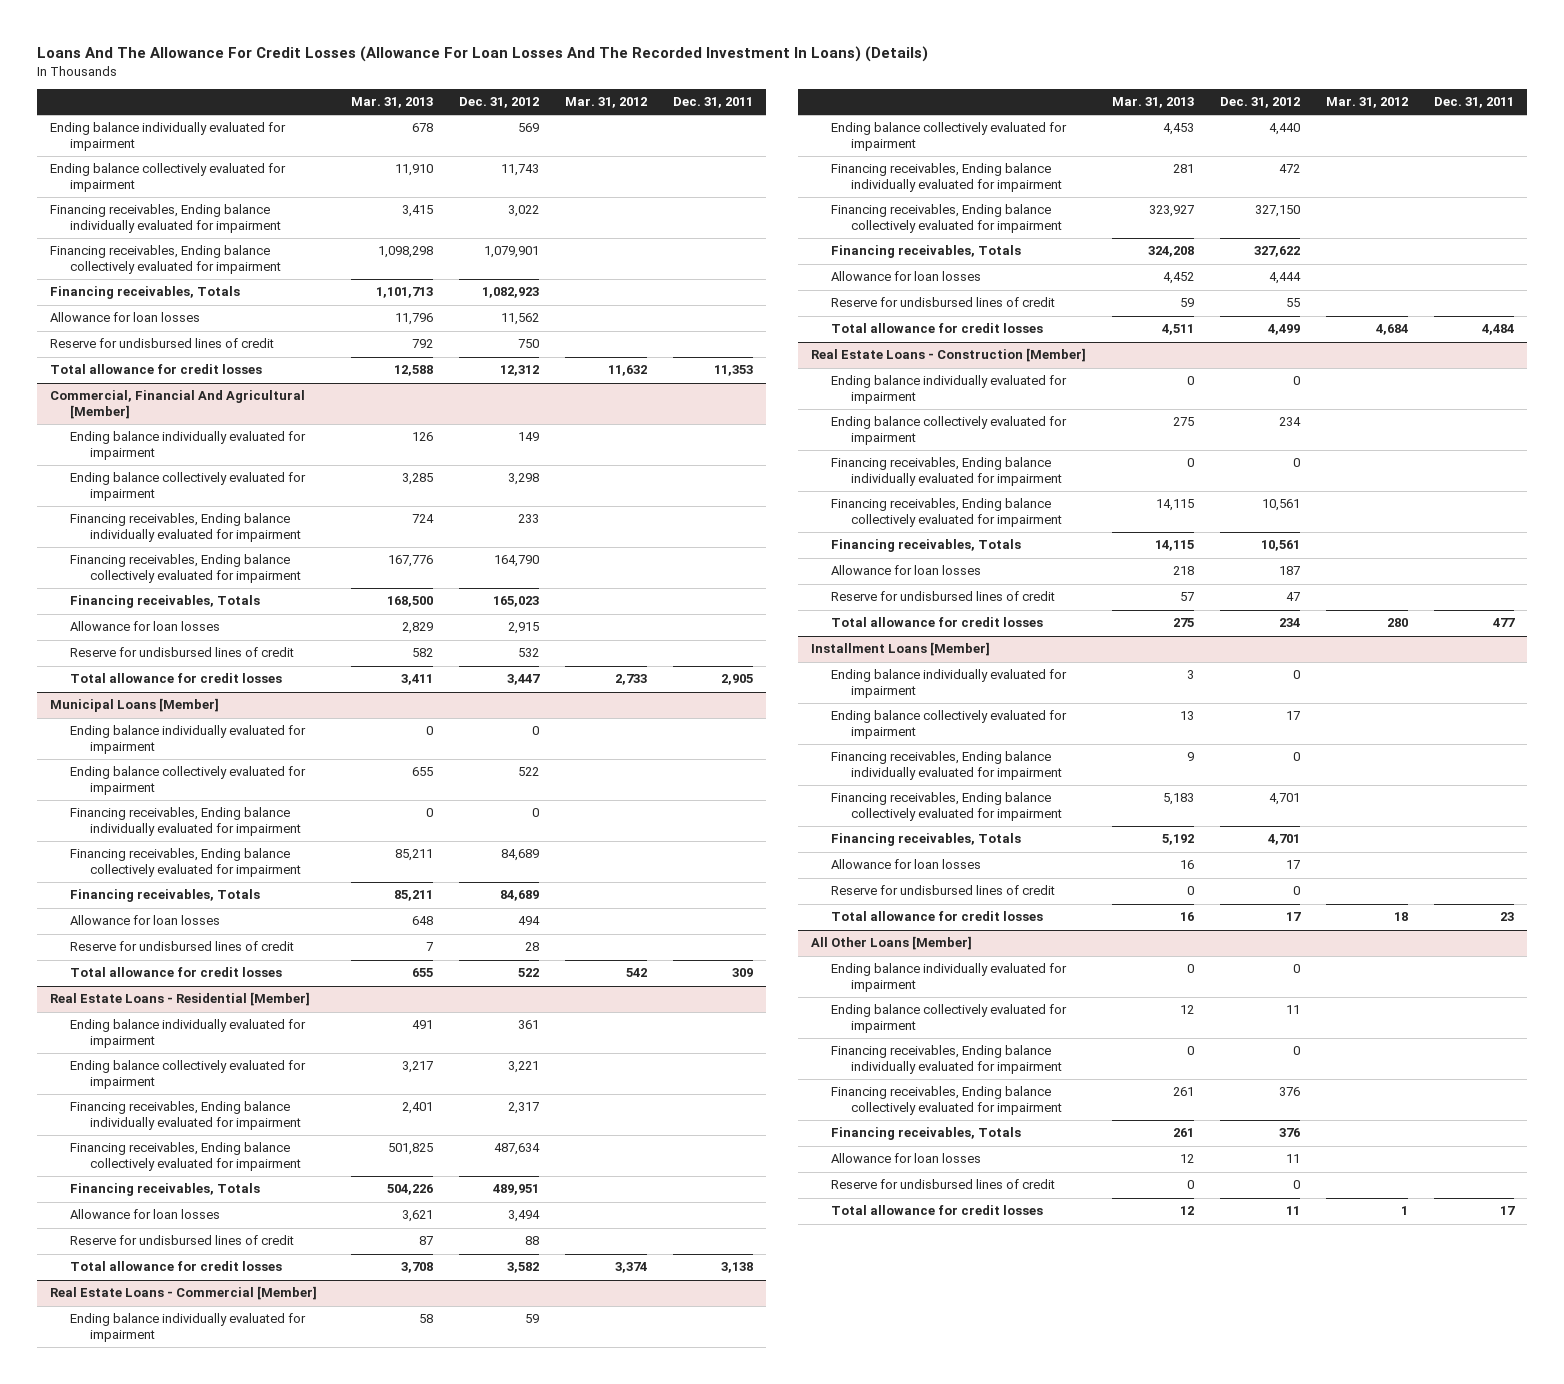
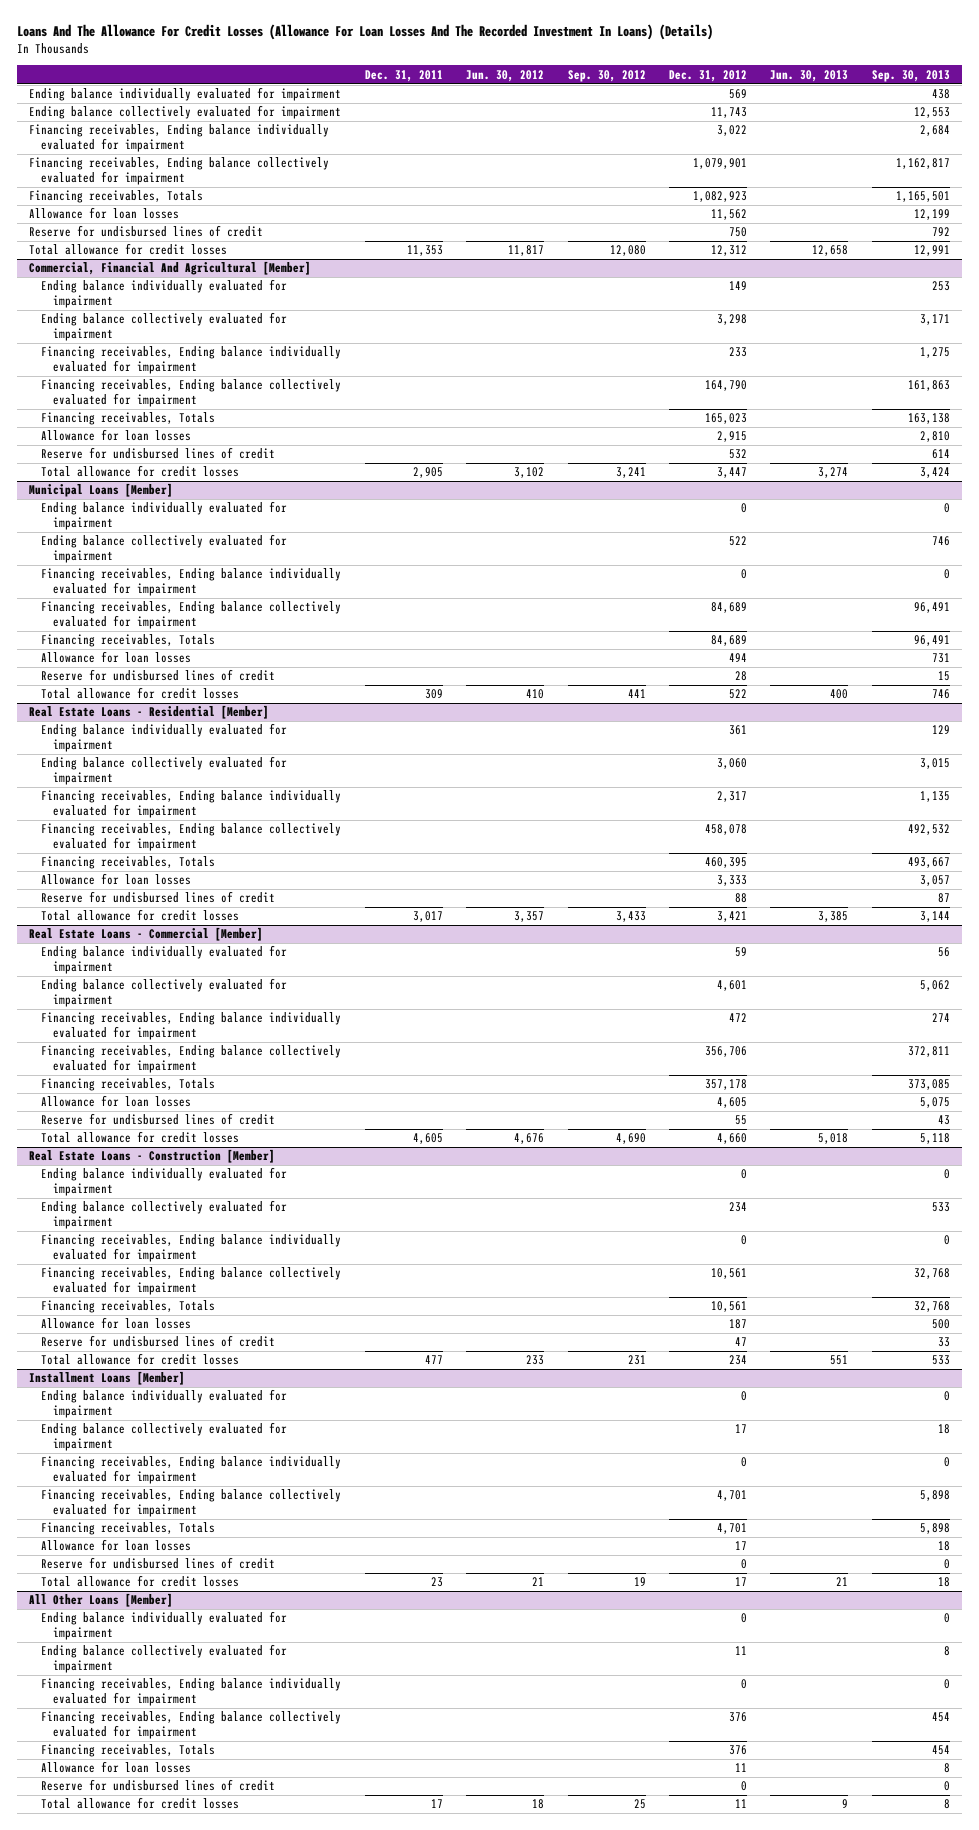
- | Mar. 31, 2013 | Dec. 31, 2012 | Mar. 31, 2012 | Dec. 31, 2011
+ | Dec. 31, 2011 | Jun. 30, 2012 | Sep. 30, 2012 | Dec. 31, 2012 | Jun. 30, 2013 | Sep. 30, 2013
@ Real Estate Loans - Residential [Member]
- Ending balance collectively evaluated for impairment | 3,217 | 3,221 | |
+ Ending balance collectively evaluated for impairment | | | | 3,060 | | 3,015
- Financing receivables, Ending balance collectively evaluated for impairment | 501,825 | 487,634 | |
- Financing receivables, Totals | 504,226 | 489,951 | |
- Allowance for loan losses | 3,621 | 3,494 | |
+ Financing receivables, Ending balance collectively evaluated for impairment | | | | 458,078 | | 492,532
+ Financing receivables, Totals | | | | 460,395 | | 493,667
+ Allowance for loan losses | | | | 3,333 | | 3,057
- Total allowance for credit losses | 3,708 | 3,582 | 3,374 | 3,138
+ Total allowance for credit losses | 3,017 | 3,357 | 3,433 | 3,421 | 3,385 | 3,144
@ Real Estate Loans - Commercial [Member]
- Ending balance collectively evaluated for impairment | 4,453 | 4,440 | |
+ Ending balance collectively evaluated for impairment | | | | 4,601 | | 5,062
- Financing receivables, Ending balance collectively evaluated for impairment | 323,927 | 327,150 | |
- Financing receivables, Totals | 324,208 | 327,622 | |
- Allowance for loan losses | 4,452 | 4,444 | |
+ Financing receivables, Ending balance collectively evaluated for impairment | | | | 356,706 | | 372,811
+ Financing receivables, Totals | | | | 357,178 | | 373,085
+ Allowance for loan losses | | | | 4,605 | | 5,075
- Total allowance for credit losses | 4,511 | 4,499 | 4,684 | 4,484
+ Total allowance for credit losses | 4,605 | 4,676 | 4,690 | 4,660 | 5,018 | 5,118

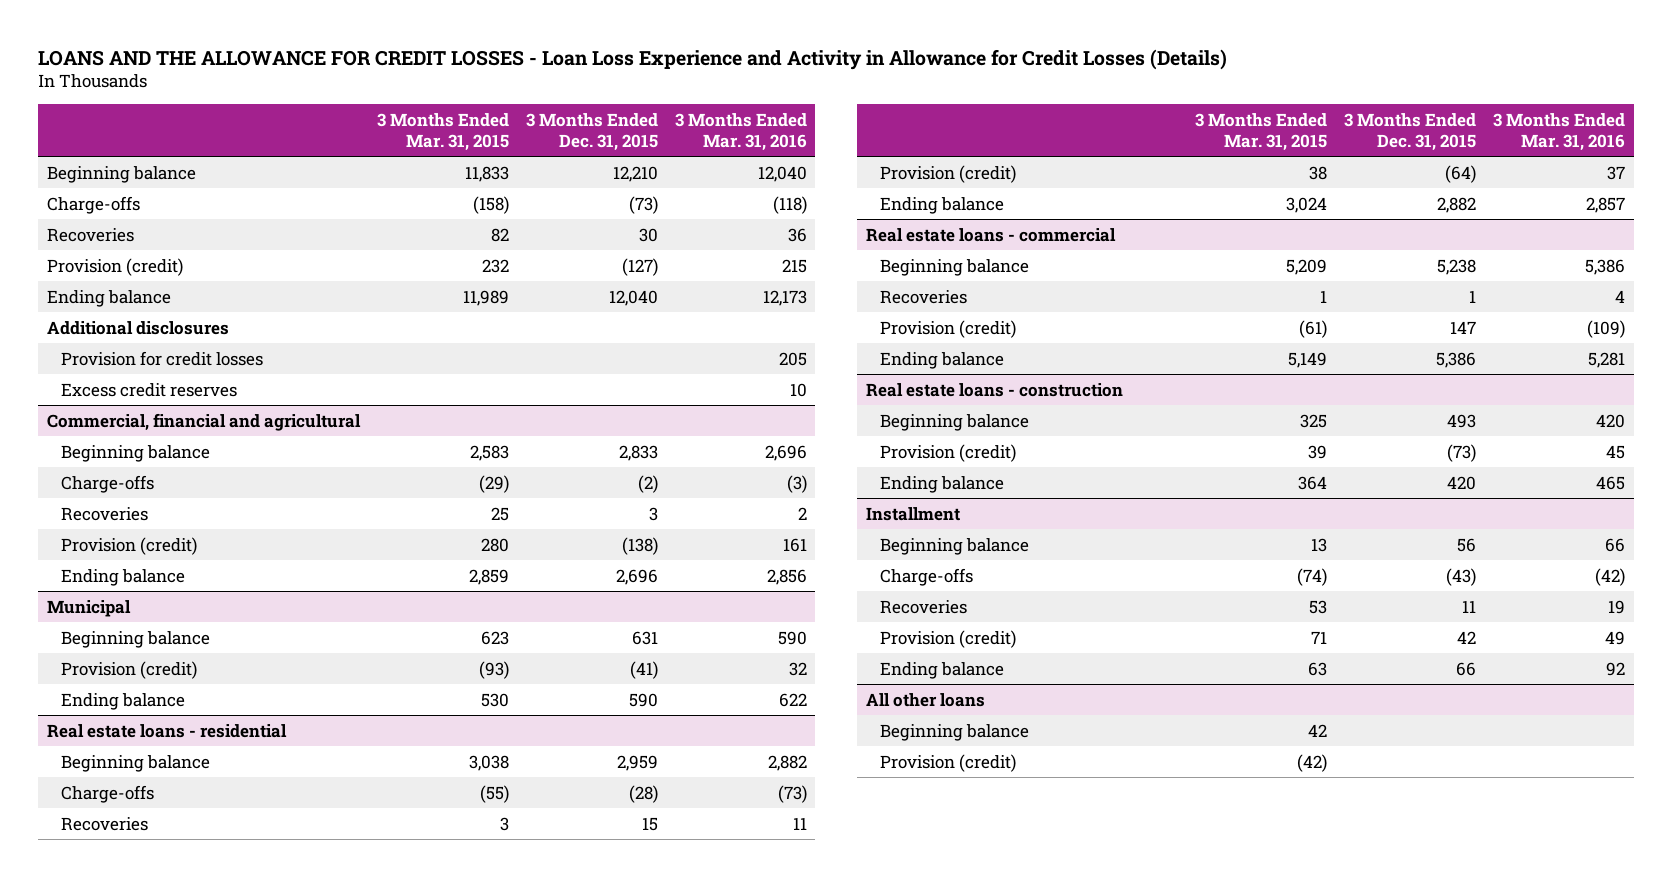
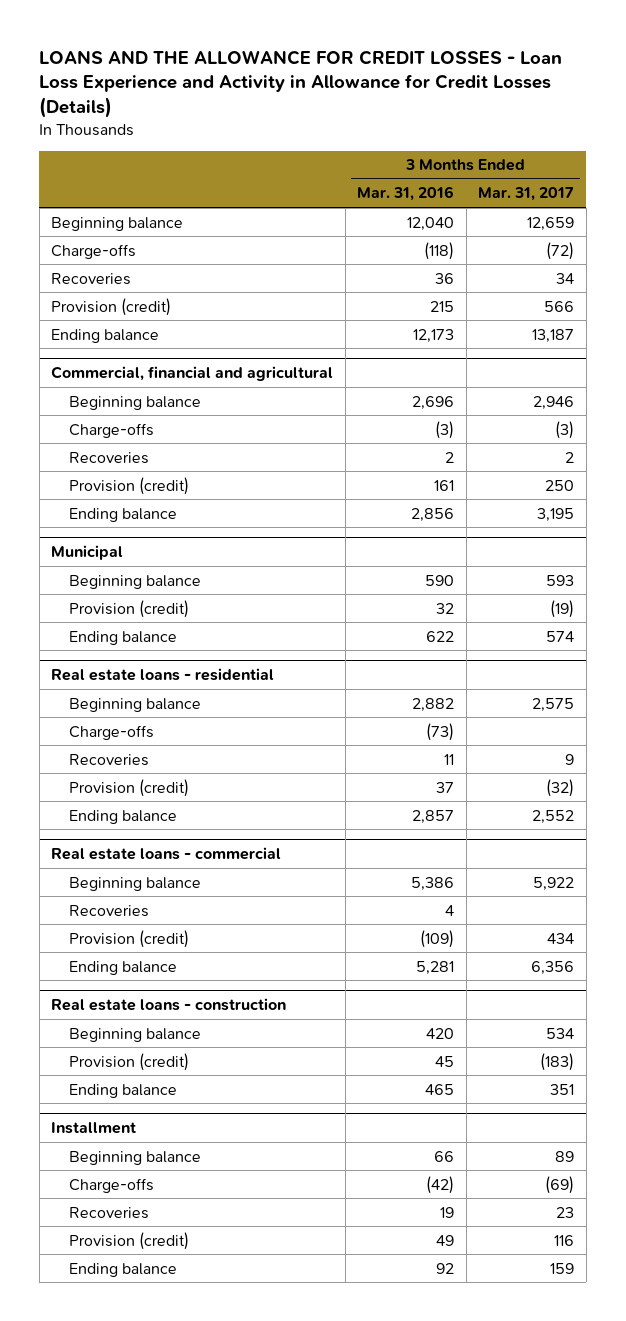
- | 3 Months Ended Mar. 31, 2015 | 3 Months Ended Dec. 31, 2015 | 3 Months Ended Mar. 31, 2016
+ | 3 Months Ended Mar. 31, 2016 | 3 Months Ended Mar. 31, 2017
- Additional disclosures
- Provision for credit losses | | | 205
- Excess credit reserves | | | 10
- All other loans
- Beginning balance | 42 | |
- Provision (credit) | (42) | |

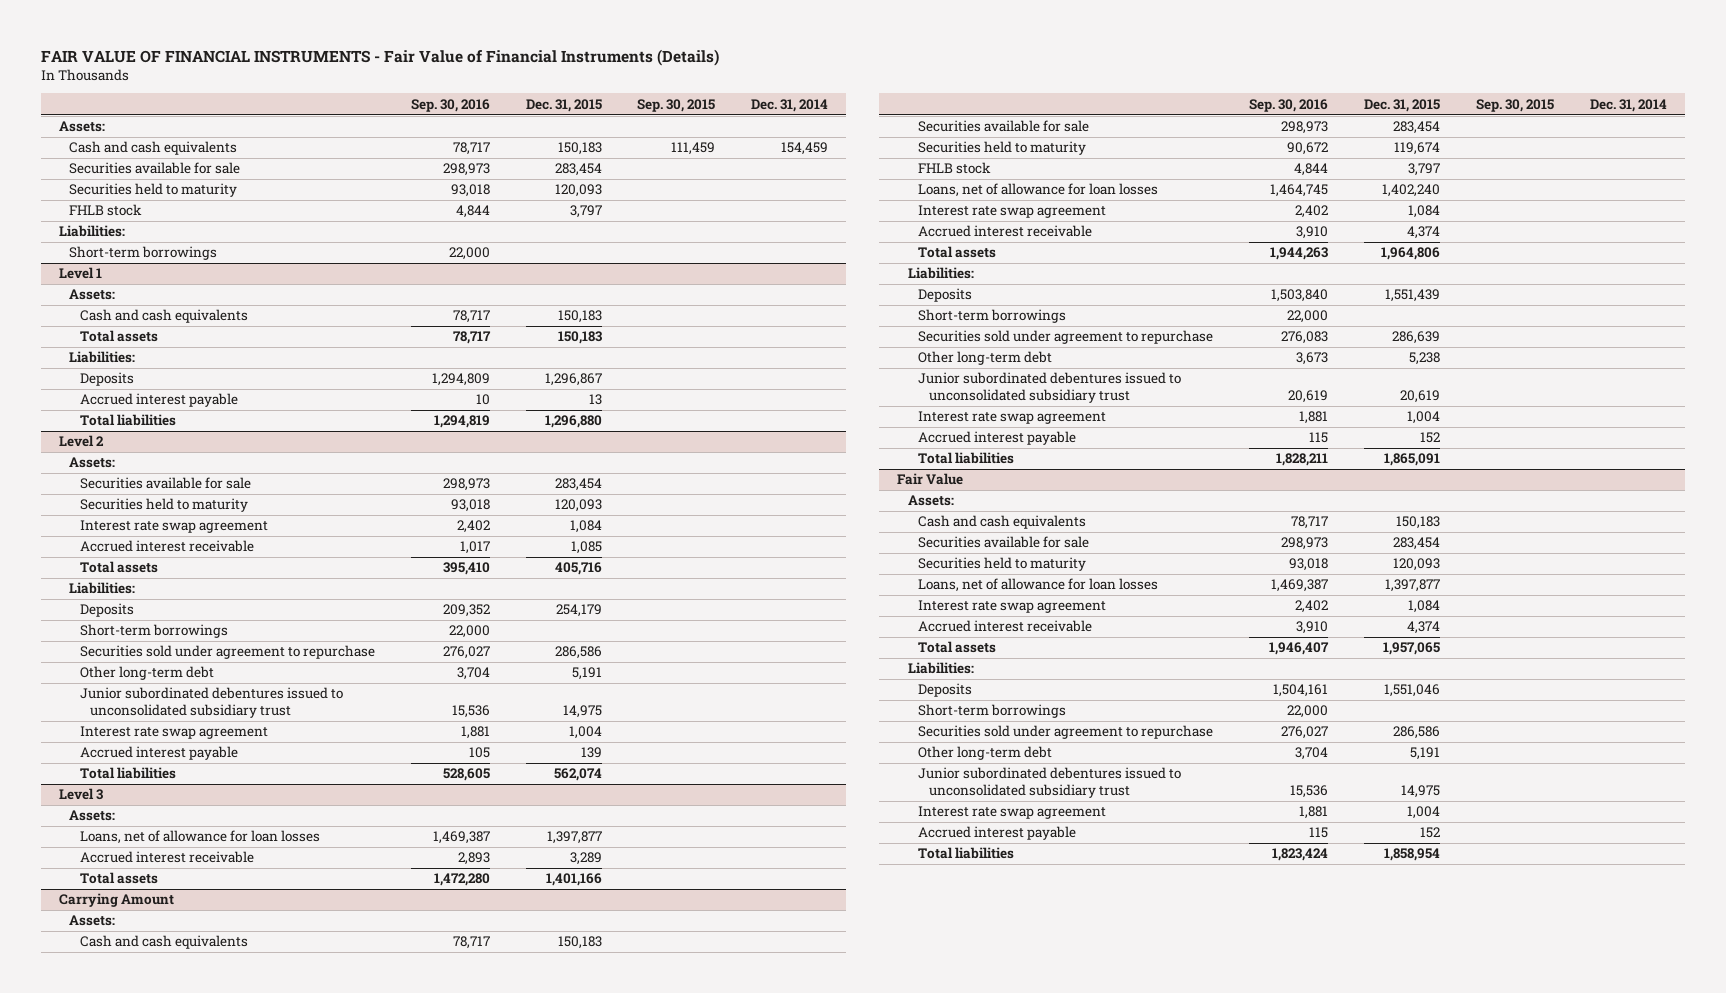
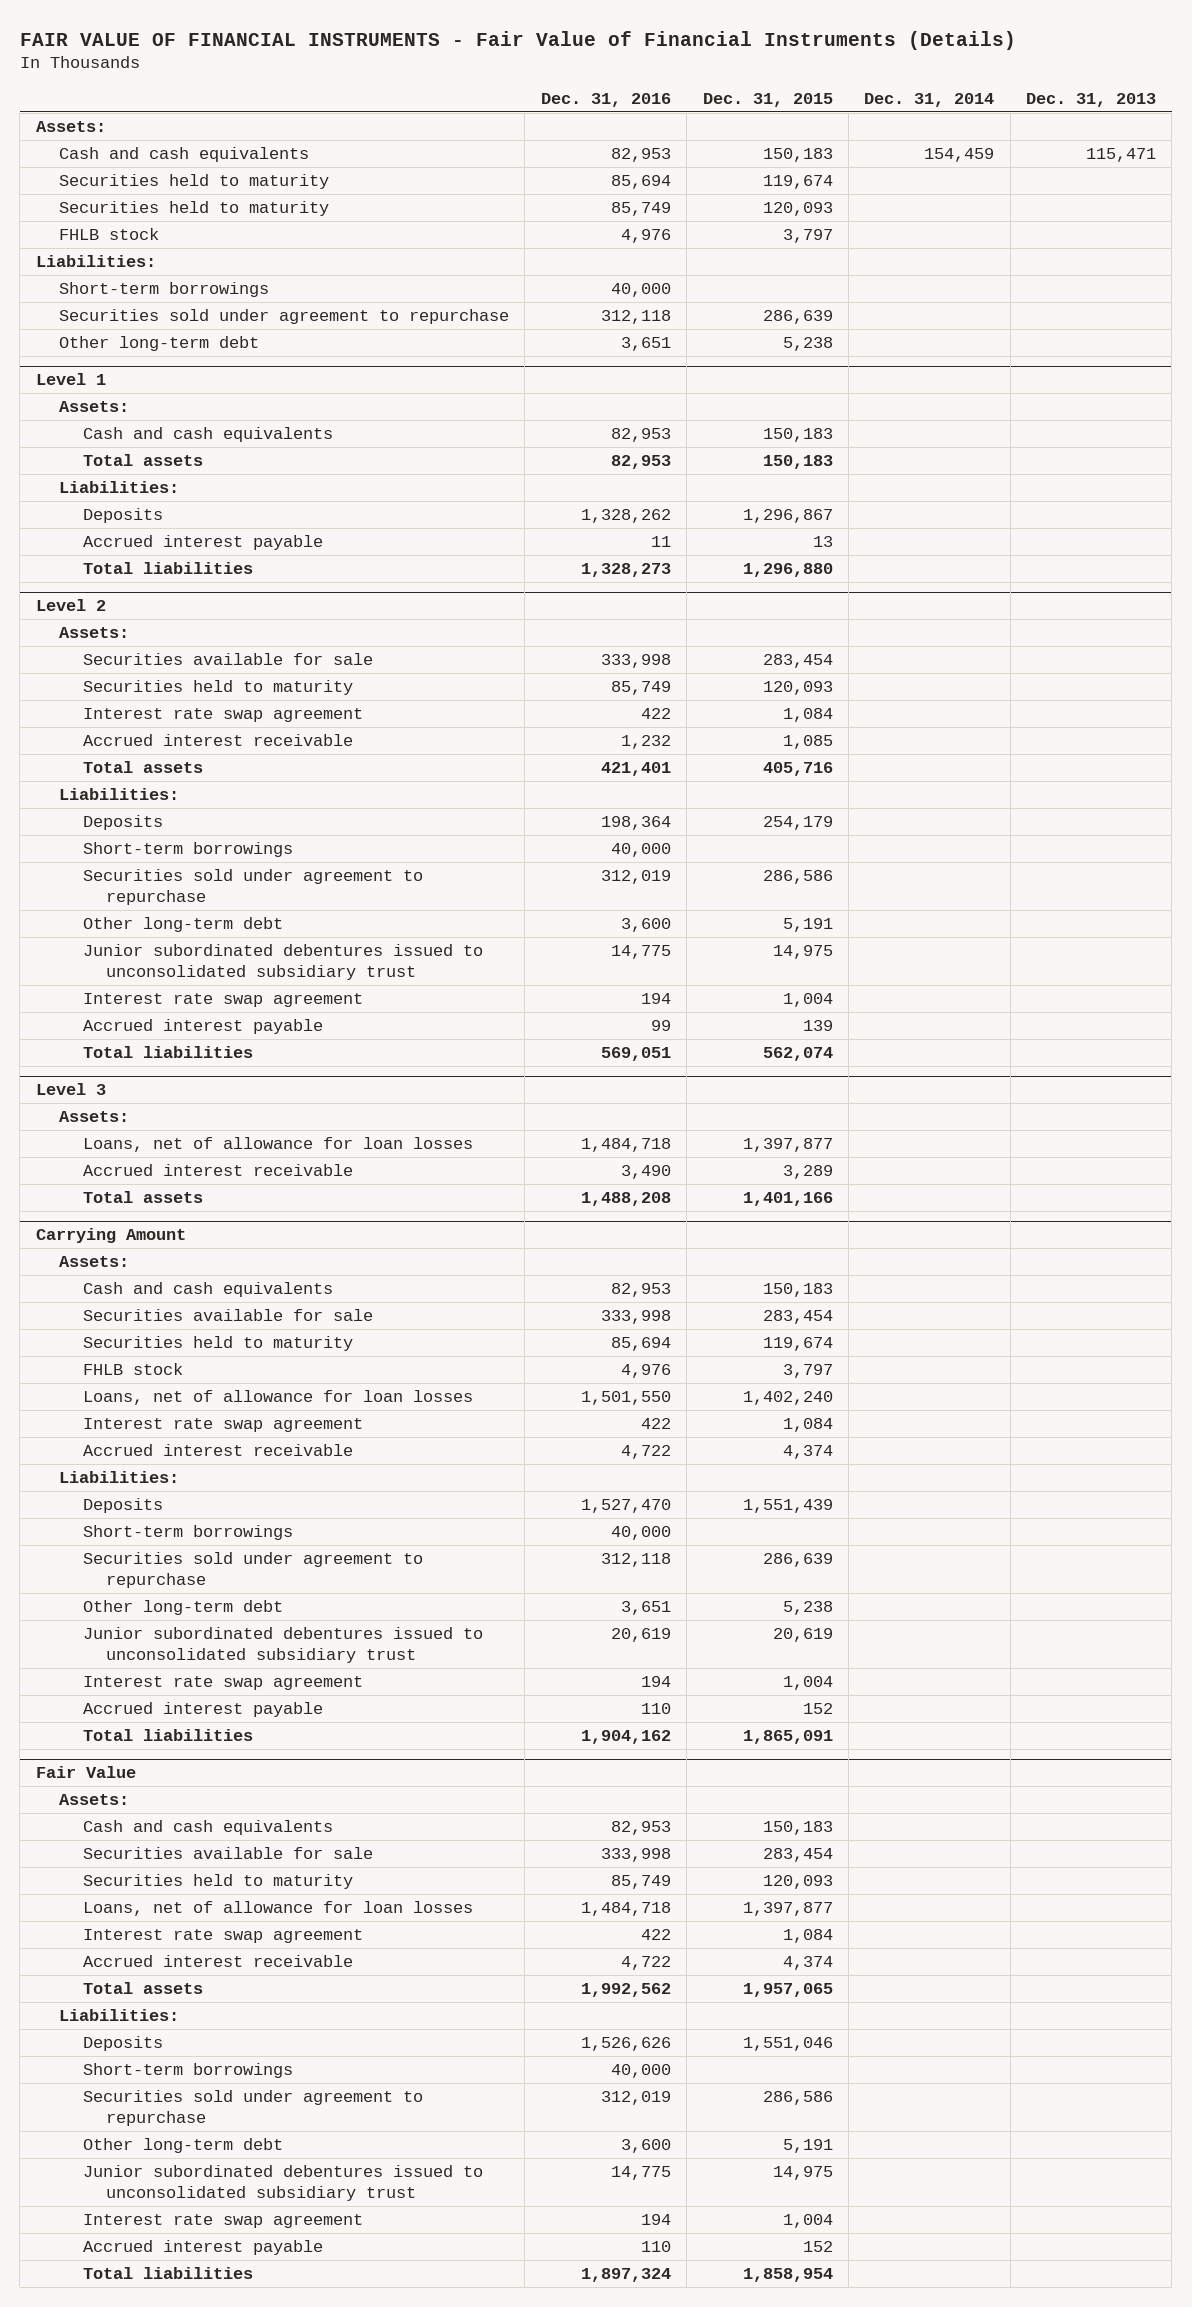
- | Sep. 30, 2016 | Dec. 31, 2015 | Sep. 30, 2015 | Dec. 31, 2014
+ | Dec. 31, 2016 | Dec. 31, 2015 | Dec. 31, 2014 | Dec. 31, 2013
- Securities available for sale | 298,973 | 283,454 | |
+ Securities held to maturity | 85,694 | 119,674 | |
+ Securities sold under agreement to repurchase | 312,118 | 286,639 | |
+ Other long-term debt | 3,651 | 5,238 | |
@ Carrying Amount
- Total assets | 1,944,263 | 1,964,806 | |

